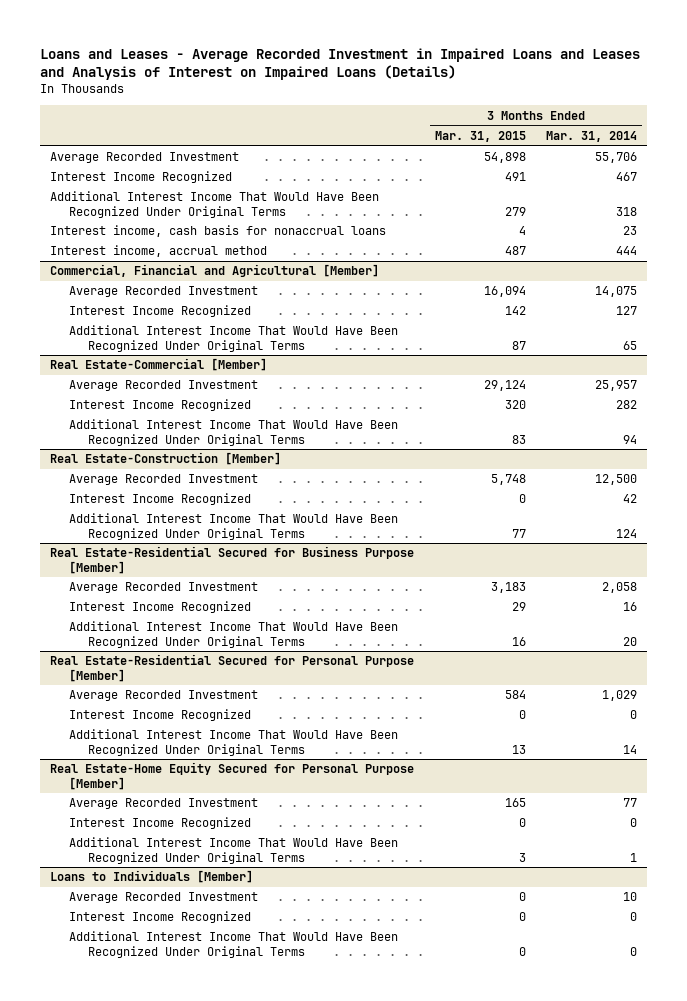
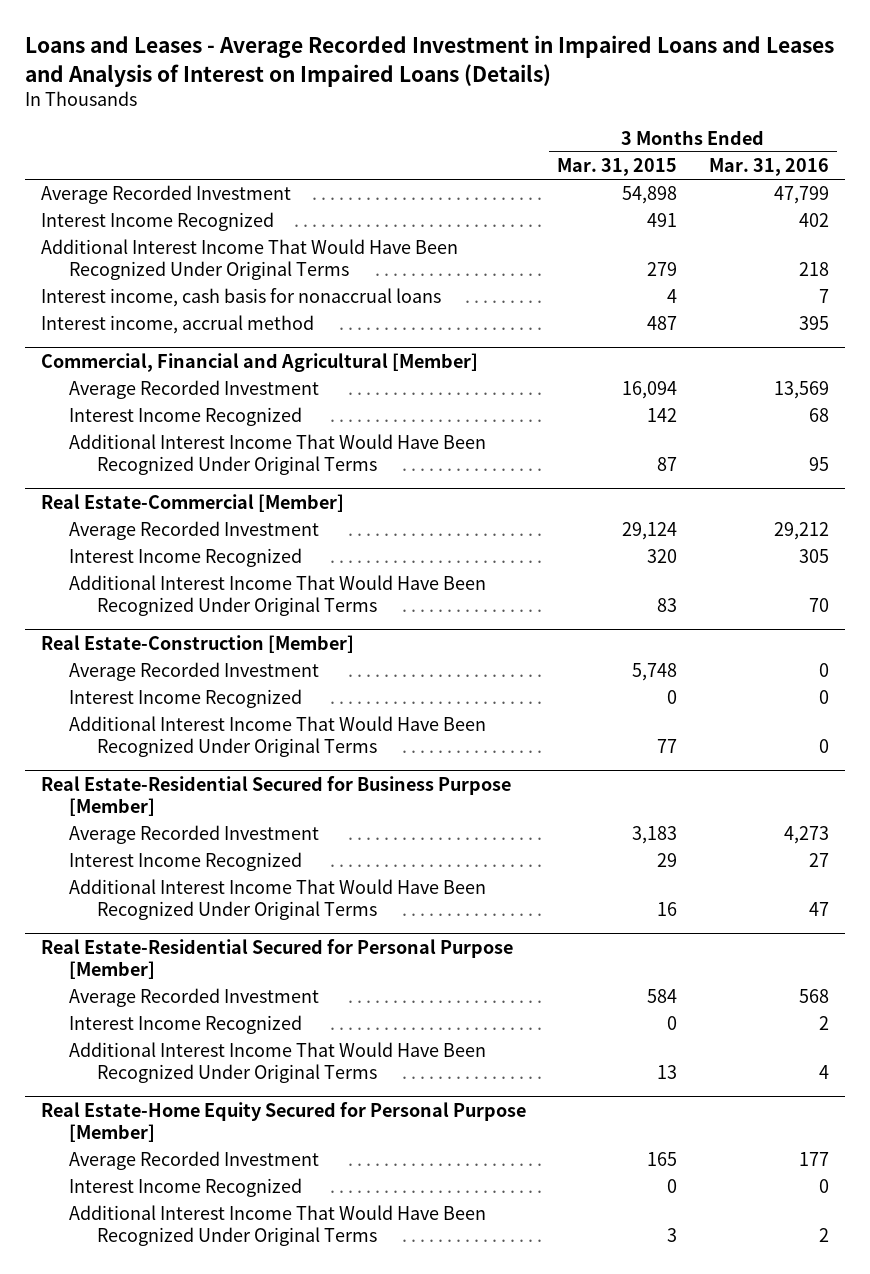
- | 3 Months Ended Mar. 31, 2015 | 3 Months Ended Mar. 31, 2014
+ | 3 Months Ended Mar. 31, 2015 | 3 Months Ended Mar. 31, 2016
- Loans to Individuals [Member]
- Average Recorded Investment | 0 | 10
- Interest Income Recognized | 0 | 0
- Additional Interest Income That Would Have Been Recognized Under Original Terms | 0 | 0

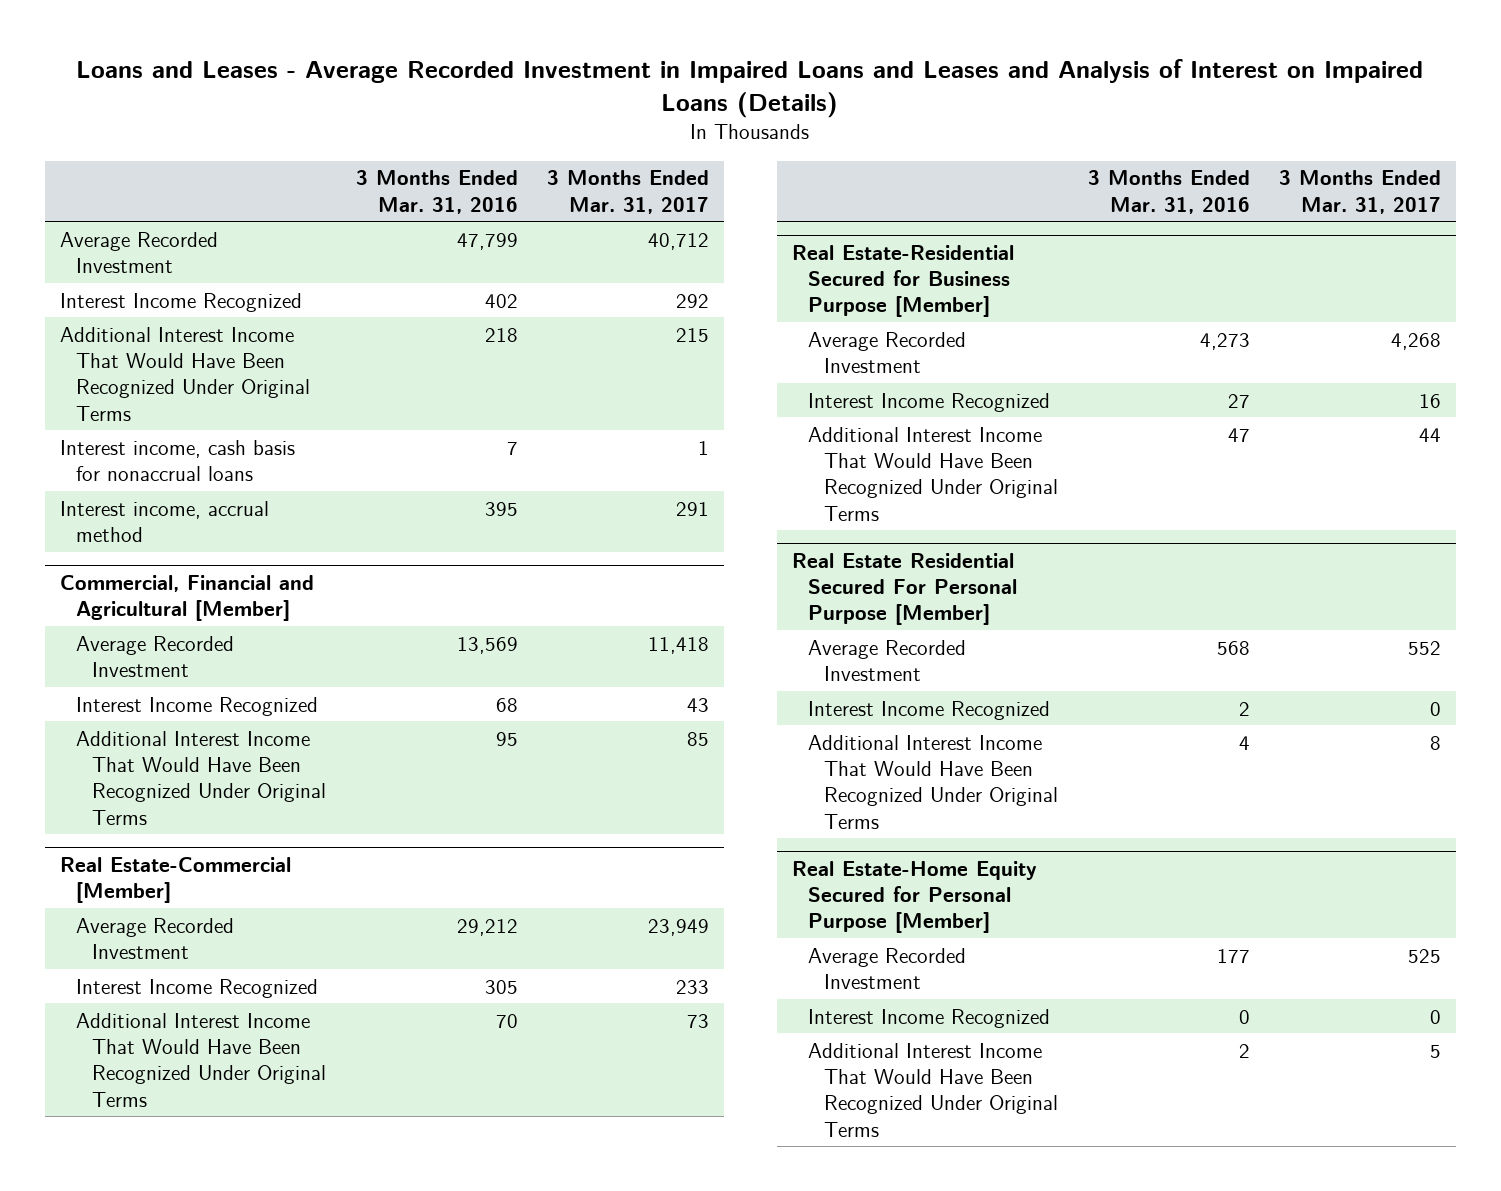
- | 3 Months Ended Mar. 31, 2015 | 3 Months Ended Mar. 31, 2016
+ | 3 Months Ended Mar. 31, 2016 | 3 Months Ended Mar. 31, 2017
- Real Estate-Construction [Member]
- Average Recorded Investment | 5,748 | 0
- Interest Income Recognized | 0 | 0
- Additional Interest Income That Would Have Been Recognized Under Original Terms | 77 | 0
- Real Estate-Residential Secured for Personal Purpose [Member]
+ Real Estate Residential Secured For Personal Purpose [Member]

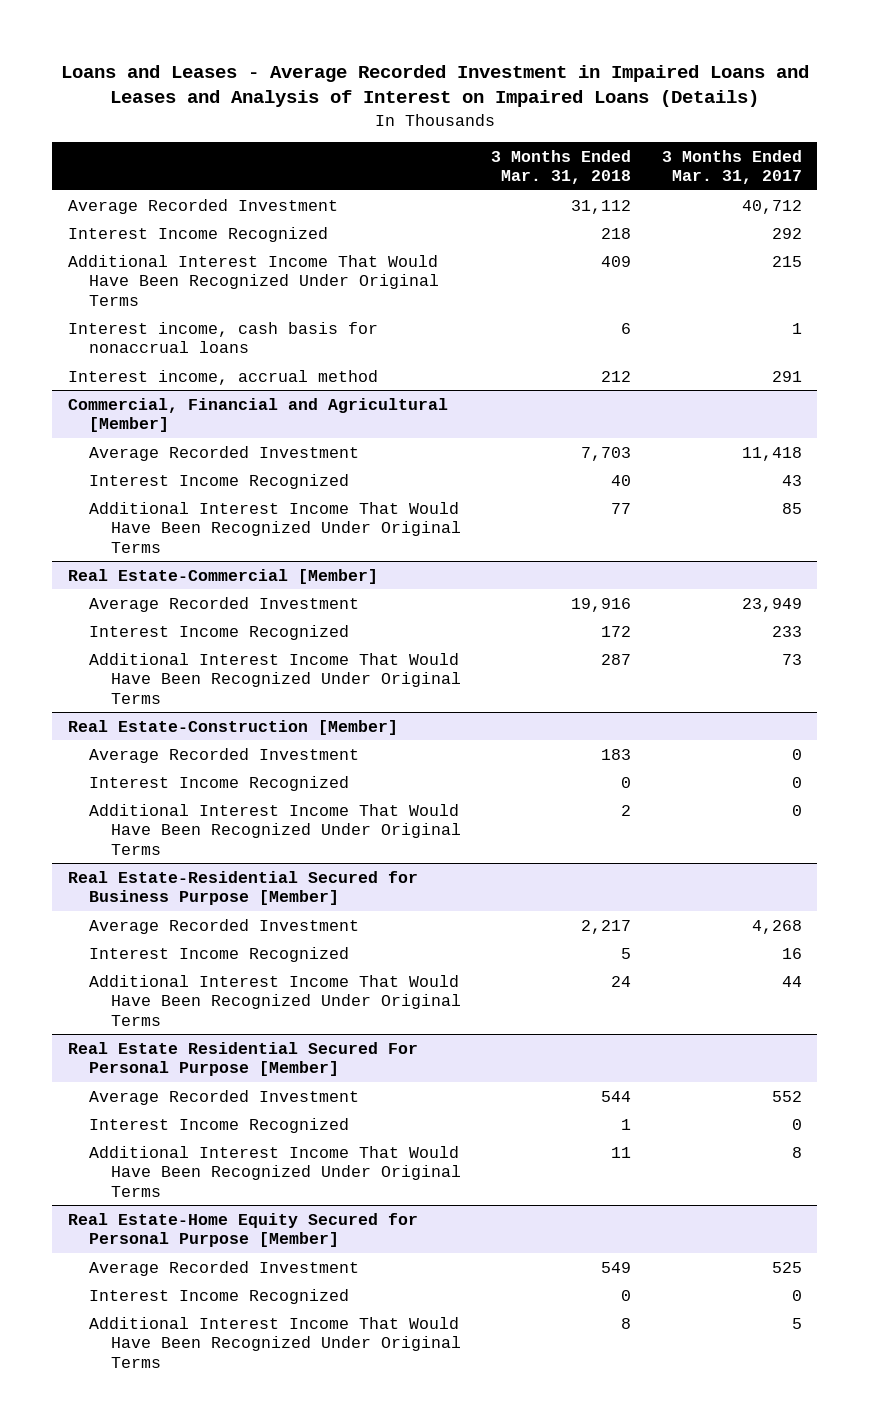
- | 3 Months Ended Mar. 31, 2016 | 3 Months Ended Mar. 31, 2017
+ | 3 Months Ended Mar. 31, 2018 | 3 Months Ended Mar. 31, 2017
+ Real Estate-Construction [Member]
+ Average Recorded Investment | 183 | 0
+ Interest Income Recognized | 0 | 0
+ Additional Interest Income That Would Have Been Recognized Under Original Terms | 2 | 0

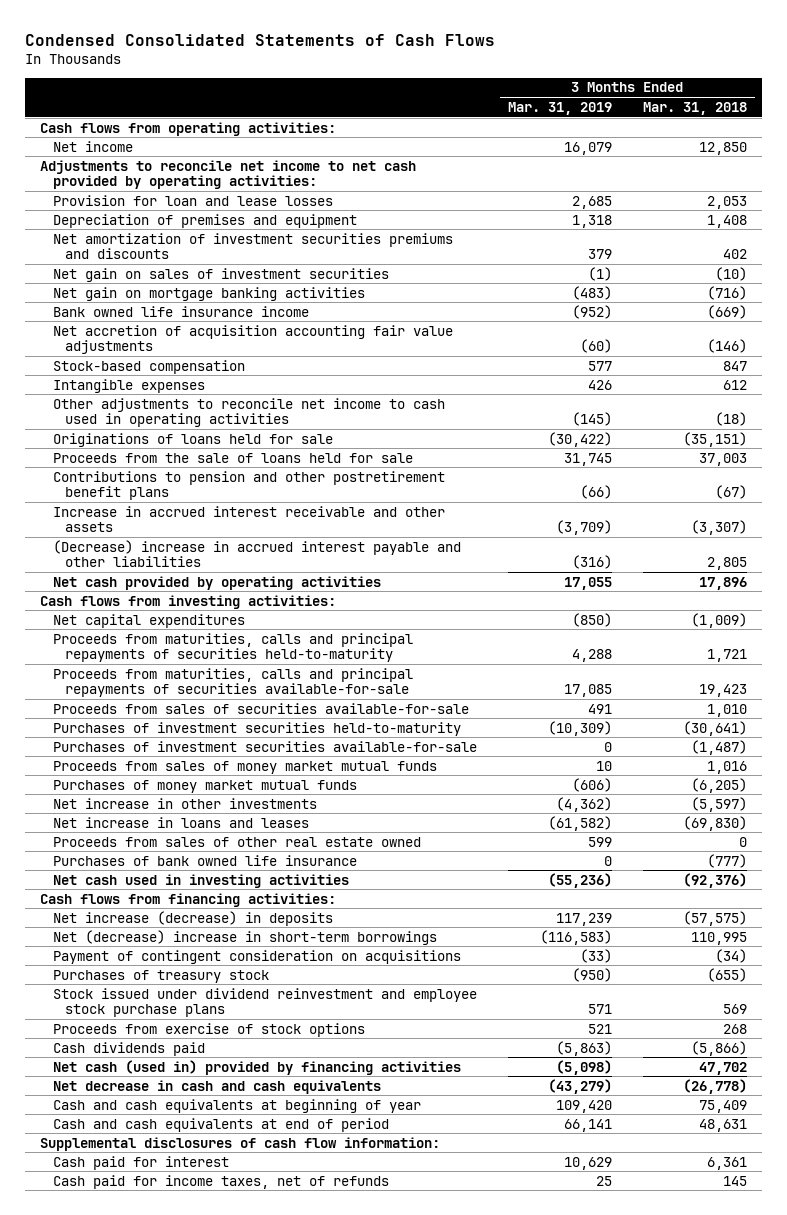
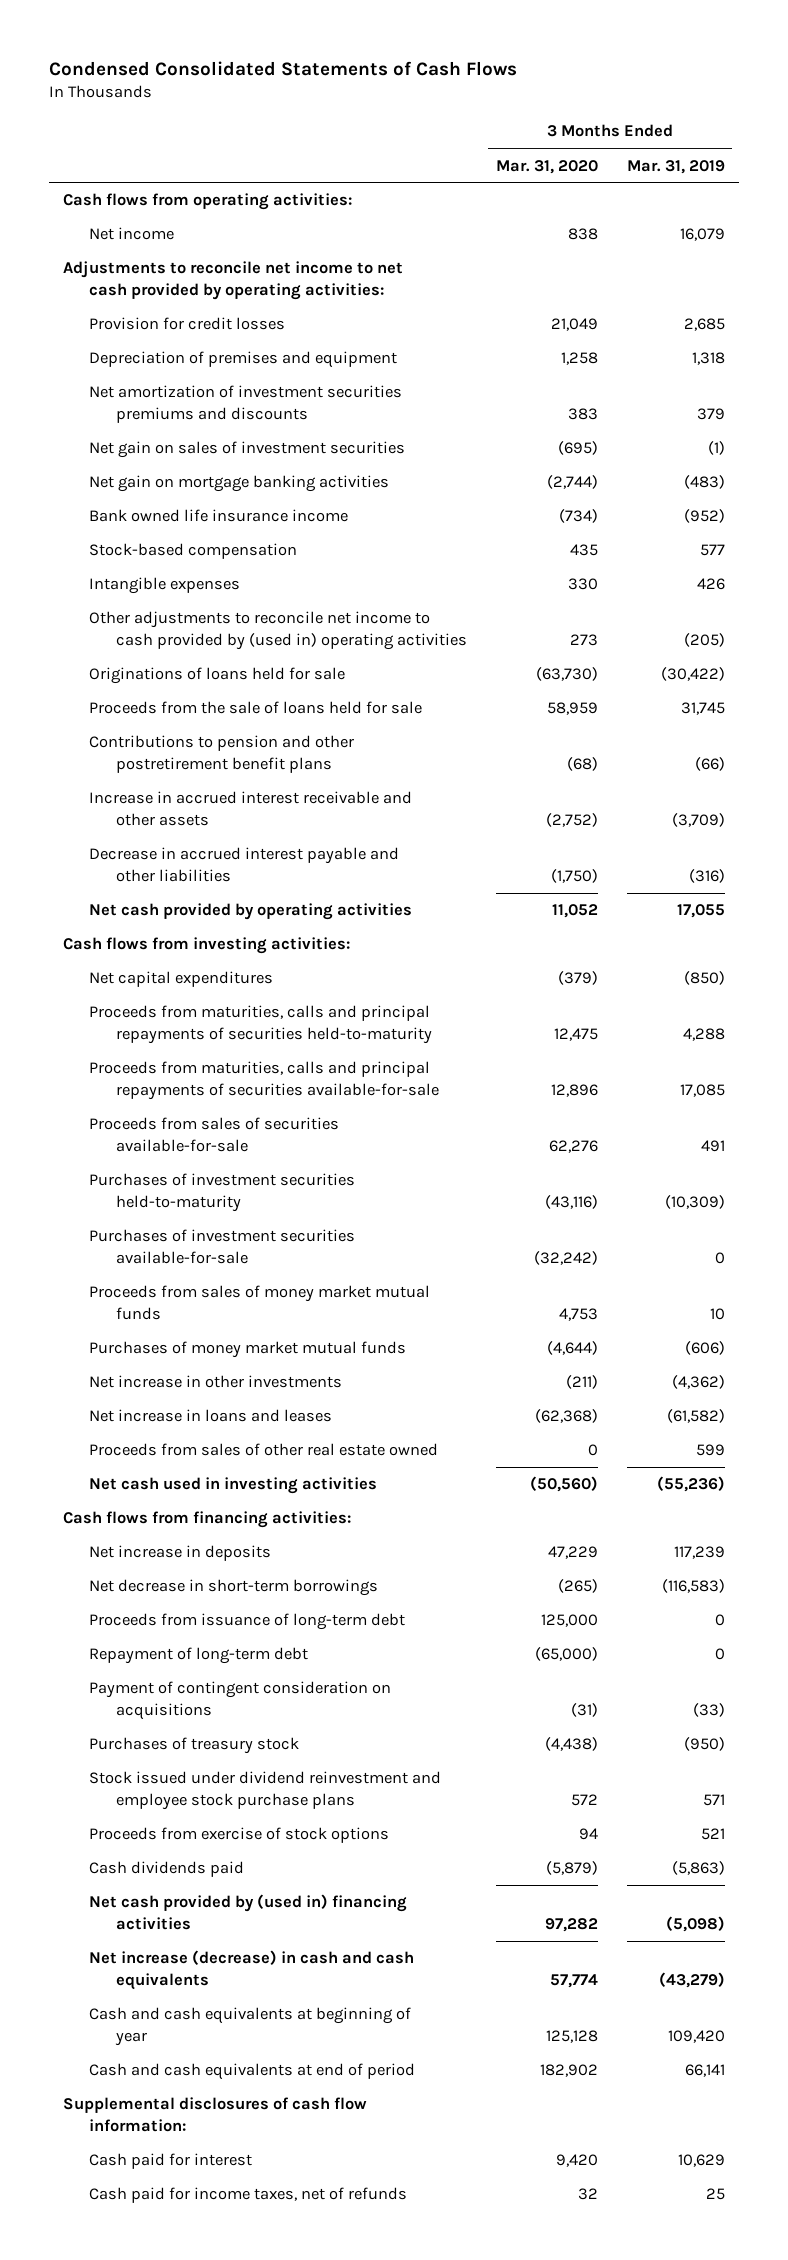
- | 3 Months Ended Mar. 31, 2019 | 3 Months Ended Mar. 31, 2018
+ | 3 Months Ended Mar. 31, 2020 | 3 Months Ended Mar. 31, 2019
- Provision for loan and lease losses | 2,685 | 2,053
+ Provision for credit losses | 21,049 | 2,685
- Net accretion of acquisition accounting fair value adjustments | (60) | (146)
- Other adjustments to reconcile net income to cash used in operating activities | (145) | (18)
+ Other adjustments to reconcile net income to cash provided by (used in) operating activities | 273 | (205)
- (Decrease) increase in accrued interest payable and other liabilities | (316) | 2,805
+ Decrease in accrued interest payable and other liabilities | (1,750) | (316)
- Purchases of bank owned life insurance | 0 | (777)
- Net increase (decrease) in deposits | 117,239 | (57,575)
- Net (decrease) increase in short-term borrowings | (116,583) | 110,995
+ Net increase in deposits | 47,229 | 117,239
+ Net decrease in short-term borrowings | (265) | (116,583)
+ Proceeds from issuance of long-term debt | 125,000 | 0
+ Repayment of long-term debt | (65,000) | 0
- Net cash (used in) provided by financing activities | (5,098) | 47,702
- Net decrease in cash and cash equivalents | (43,279) | (26,778)
+ Net cash provided by (used in) financing activities | 97,282 | (5,098)
+ Net increase (decrease) in cash and cash equivalents | 57,774 | (43,279)

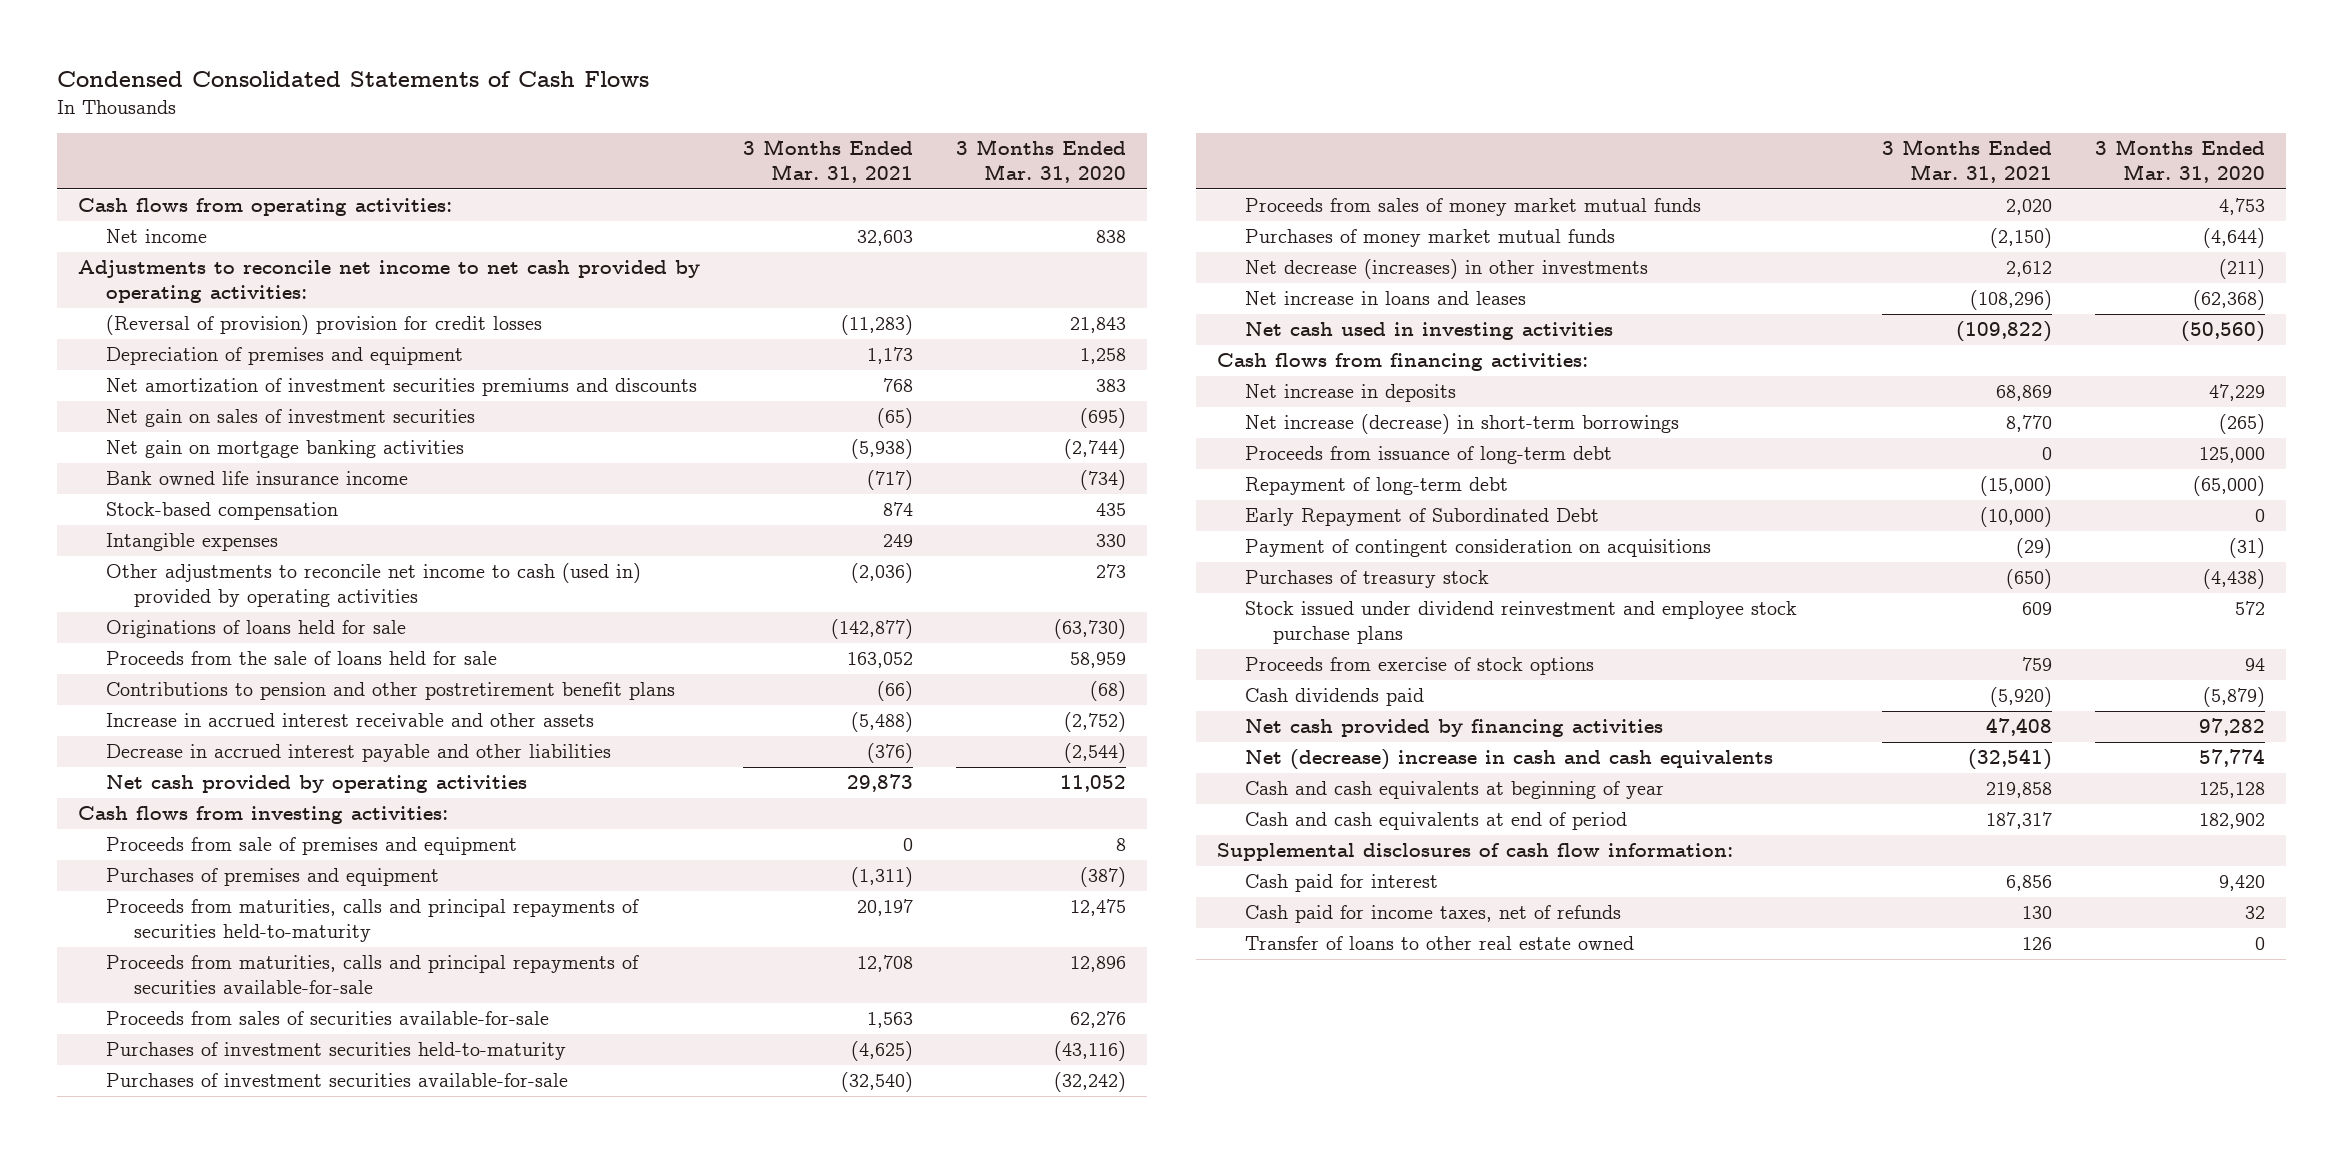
- | 3 Months Ended Mar. 31, 2020 | 3 Months Ended Mar. 31, 2019
+ | 3 Months Ended Mar. 31, 2021 | 3 Months Ended Mar. 31, 2020
- Provision for credit losses | 21,049 | 2,685
+ (Reversal of provision) provision for credit losses | (11,283) | 21,843
- Other adjustments to reconcile net income to cash provided by (used in) operating activities | 273 | (205)
+ Other adjustments to reconcile net income to cash (used in) provided by operating activities | (2,036) | 273
- Decrease in accrued interest payable and other liabilities | (1,750) | (316)
+ Decrease in accrued interest payable and other liabilities | (376) | (2,544)
- Net capital expenditures | (379) | (850)
+ Proceeds from sale of premises and equipment | 0 | 8
+ Purchases of premises and equipment | (1,311) | (387)
- Net increase in other investments | (211) | (4,362)
+ Net decrease (increases) in other investments | 2,612 | (211)
- Proceeds from sales of other real estate owned | 0 | 599
- Net decrease in short-term borrowings | (265) | (116,583)
+ Net increase (decrease) in short-term borrowings | 8,770 | (265)
+ Early Repayment of Subordinated Debt | (10,000) | 0
- Net cash provided by (used in) financing activities | 97,282 | (5,098)
- Net increase (decrease) in cash and cash equivalents | 57,774 | (43,279)
+ Net cash provided by financing activities | 47,408 | 97,282
+ Net (decrease) increase in cash and cash equivalents | (32,541) | 57,774
+ Transfer of loans to other real estate owned | 126 | 0

